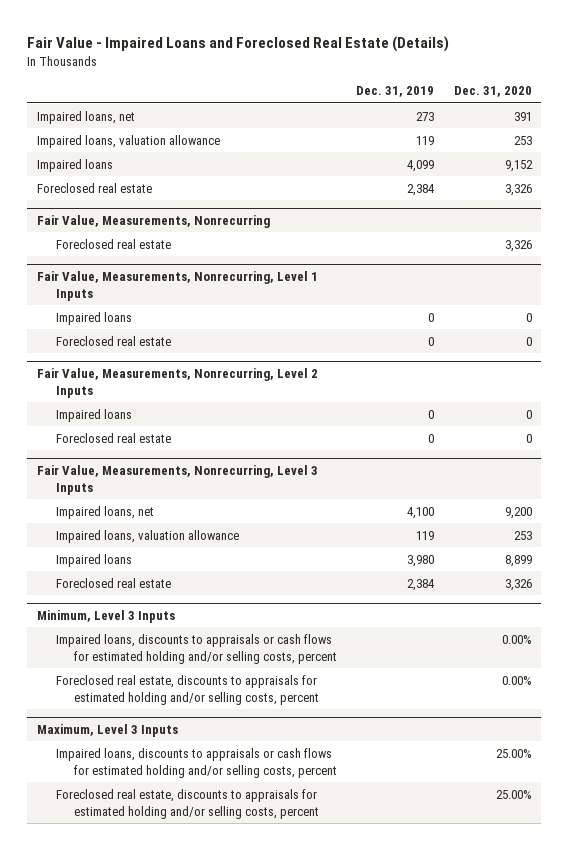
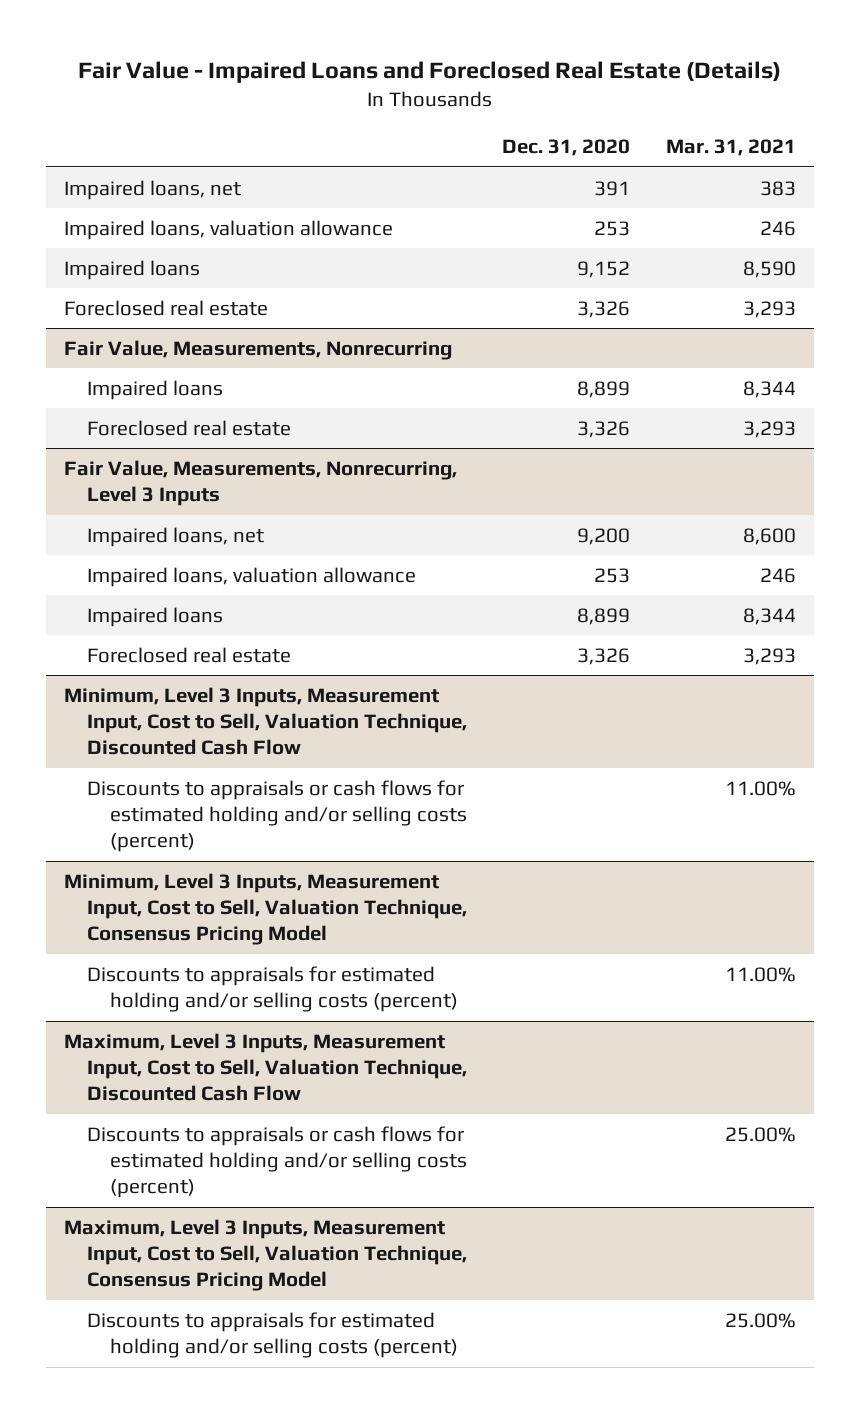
- | Dec. 31, 2019 | Dec. 31, 2020
+ | Dec. 31, 2020 | Mar. 31, 2021
@ Fair Value, Measurements, Nonrecurring
+ Impaired loans | 8,899 | 8,344
- Fair Value, Measurements, Nonrecurring, Level 1 Inputs
- Impaired loans | 0 | 0
- Foreclosed real estate | 0 | 0
- Fair Value, Measurements, Nonrecurring, Level 2 Inputs
- Impaired loans | 0 | 0
- Foreclosed real estate | 0 | 0
- Minimum, Level 3 Inputs
- Impaired loans, discounts to appraisals or cash flows for estimated holding and/or selling costs, percent | | 0.00%
- Foreclosed real estate, discounts to appraisals for estimated holding and/or selling costs, percent | | 0.00%
- Maximum, Level 3 Inputs
- Impaired loans, discounts to appraisals or cash flows for estimated holding and/or selling costs, percent | | 25.00%
- Foreclosed real estate, discounts to appraisals for estimated holding and/or selling costs, percent | | 25.00%
+ Minimum, Level 3 Inputs, Measurement Input, Cost to Sell, Valuation Technique, Discounted Cash Flow
+ Discounts to appraisals or cash flows for estimated holding and/or selling costs (percent) | | 11.00%
+ Minimum, Level 3 Inputs, Measurement Input, Cost to Sell, Valuation Technique, Consensus Pricing Model
+ Discounts to appraisals for estimated holding and/or selling costs (percent) | | 11.00%
+ Maximum, Level 3 Inputs, Measurement Input, Cost to Sell, Valuation Technique, Discounted Cash Flow
+ Discounts to appraisals or cash flows for estimated holding and/or selling costs (percent) | | 25.00%
+ Maximum, Level 3 Inputs, Measurement Input, Cost to Sell, Valuation Technique, Consensus Pricing Model
+ Discounts to appraisals for estimated holding and/or selling costs (percent) | | 25.00%

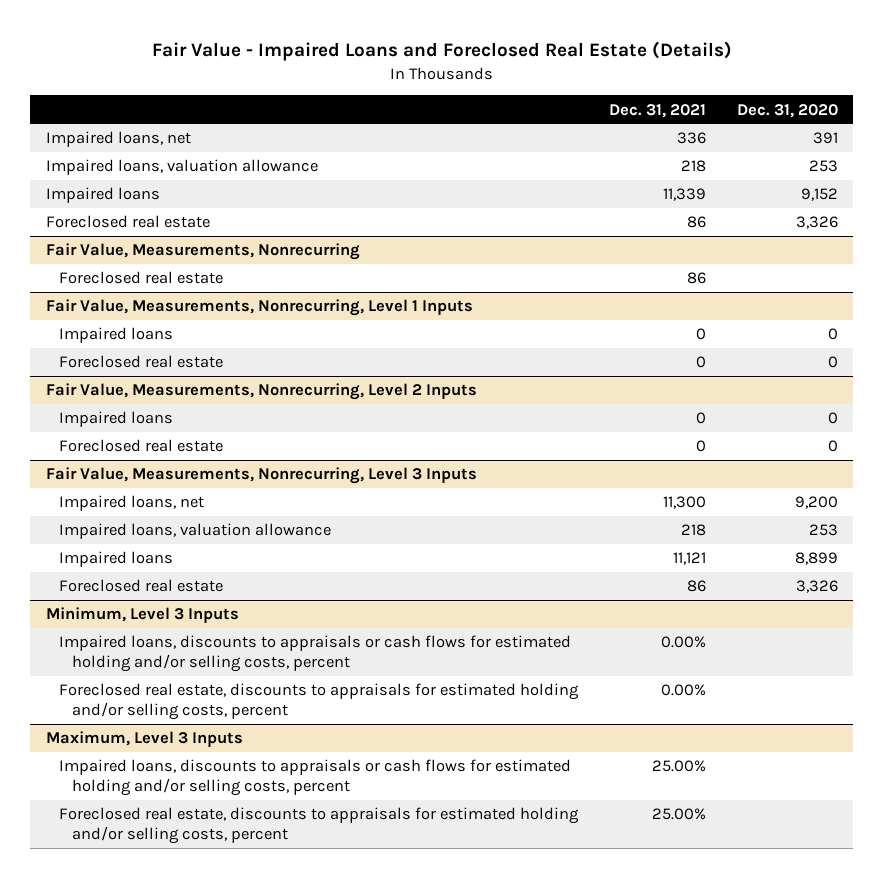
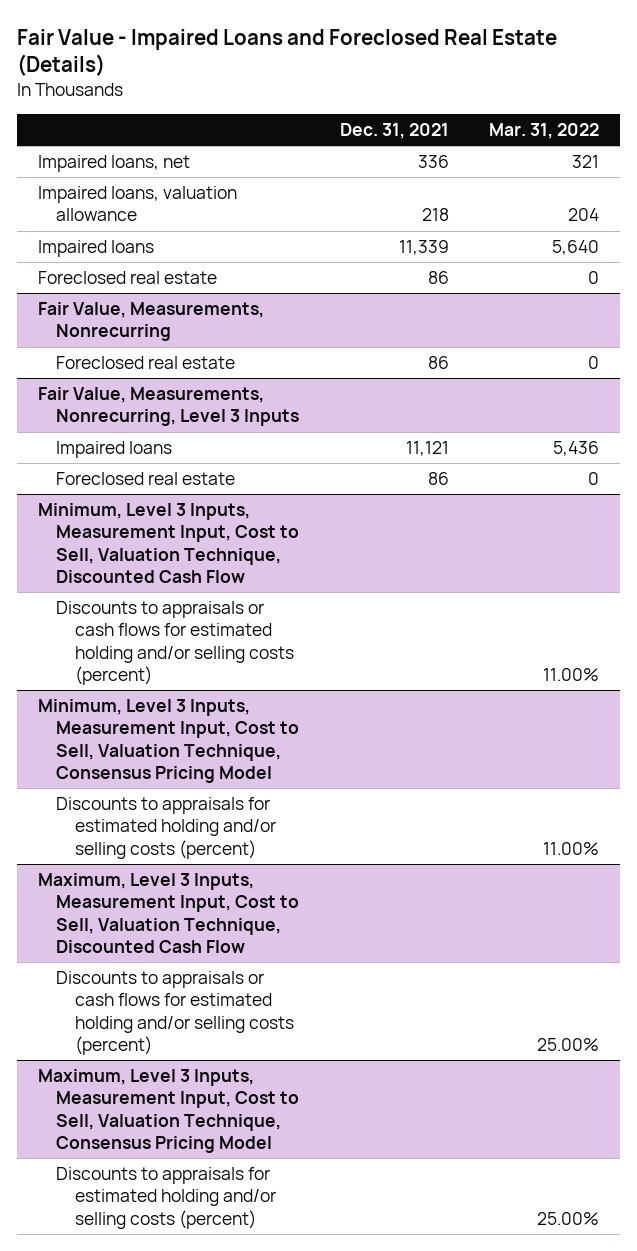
- | Dec. 31, 2021 | Dec. 31, 2020
+ | Dec. 31, 2021 | Mar. 31, 2022
- Fair Value, Measurements, Nonrecurring, Level 1 Inputs
- Impaired loans | 0 | 0
- Foreclosed real estate | 0 | 0
- Fair Value, Measurements, Nonrecurring, Level 2 Inputs
- Impaired loans | 0 | 0
- Foreclosed real estate | 0 | 0
@ Fair Value, Measurements, Nonrecurring, Level 3 Inputs
- Impaired loans, net | 11,300 | 9,200
- Impaired loans, valuation allowance | 218 | 253
- Minimum, Level 3 Inputs
- Impaired loans, discounts to appraisals or cash flows for estimated holding and/or selling costs, percent | 0.00% |
- Foreclosed real estate, discounts to appraisals for estimated holding and/or selling costs, percent | 0.00% |
- Maximum, Level 3 Inputs
- Impaired loans, discounts to appraisals or cash flows for estimated holding and/or selling costs, percent | 25.00% |
- Foreclosed real estate, discounts to appraisals for estimated holding and/or selling costs, percent | 25.00% |
+ Minimum, Level 3 Inputs, Measurement Input, Cost to Sell, Valuation Technique, Discounted Cash Flow
+ Discounts to appraisals or cash flows for estimated holding and/or selling costs (percent) | | 11.00%
+ Minimum, Level 3 Inputs, Measurement Input, Cost to Sell, Valuation Technique, Consensus Pricing Model
+ Discounts to appraisals for estimated holding and/or selling costs (percent) | | 11.00%
+ Maximum, Level 3 Inputs, Measurement Input, Cost to Sell, Valuation Technique, Discounted Cash Flow
+ Discounts to appraisals or cash flows for estimated holding and/or selling costs (percent) | | 25.00%
+ Maximum, Level 3 Inputs, Measurement Input, Cost to Sell, Valuation Technique, Consensus Pricing Model
+ Discounts to appraisals for estimated holding and/or selling costs (percent) | | 25.00%

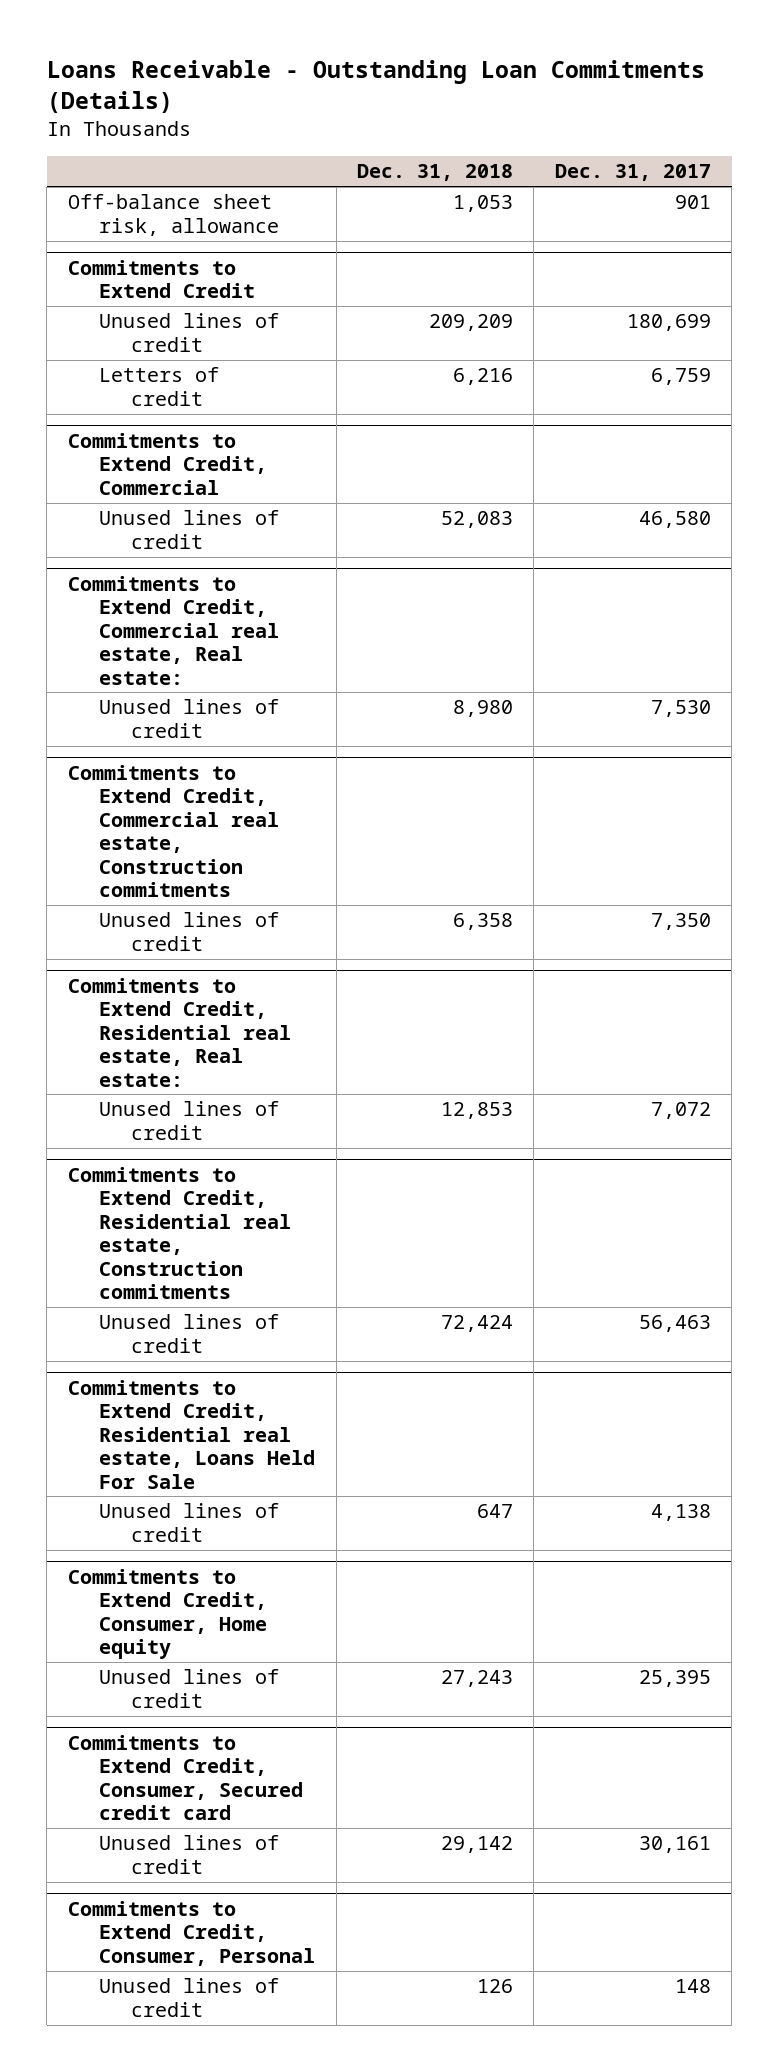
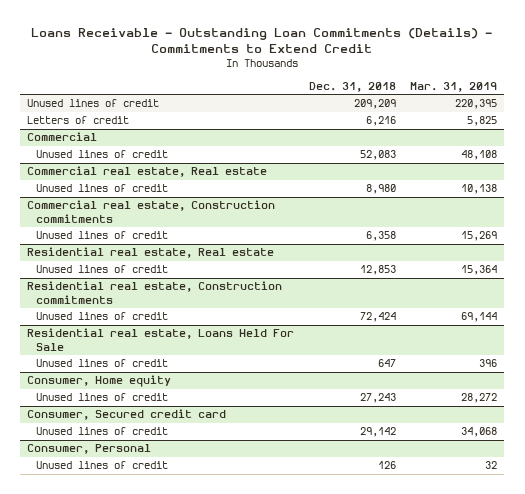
- Loans Receivable - Outstanding Loan Commitments (Details)
+ Loans Receivable - Outstanding Loan Commitments (Details) - Commitments to Extend Credit
- | Dec. 31, 2018 | Dec. 31, 2017
+ | Dec. 31, 2018 | Mar. 31, 2019
- Off-balance sheet risk, allowance | 1,053 | 901
- Commitments to Extend Credit
- Commitments to Extend Credit, Commercial
+ Commercial
- Commitments to Extend Credit, Commercial real estate, Real estate:
+ Commercial real estate, Real estate
- Commitments to Extend Credit, Commercial real estate, Construction commitments
+ Commercial real estate, Construction commitments
- Commitments to Extend Credit, Residential real estate, Real estate:
+ Residential real estate, Real estate
- Commitments to Extend Credit, Residential real estate, Construction commitments
+ Residential real estate, Construction commitments
- Commitments to Extend Credit, Residential real estate, Loans Held For Sale
+ Residential real estate, Loans Held For Sale
- Commitments to Extend Credit, Consumer, Home equity
+ Consumer, Home equity
- Commitments to Extend Credit, Consumer, Secured credit card
+ Consumer, Secured credit card
- Commitments to Extend Credit, Consumer, Personal
+ Consumer, Personal

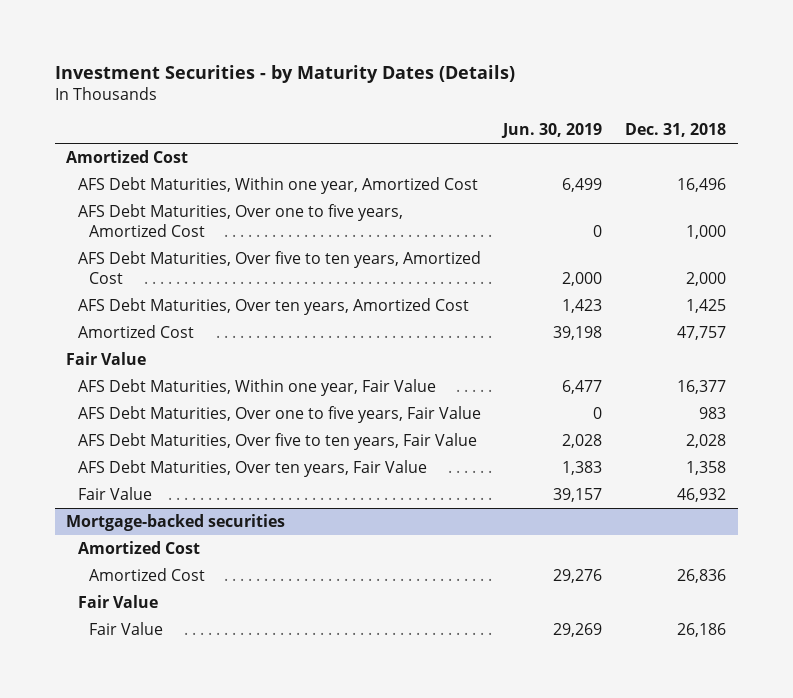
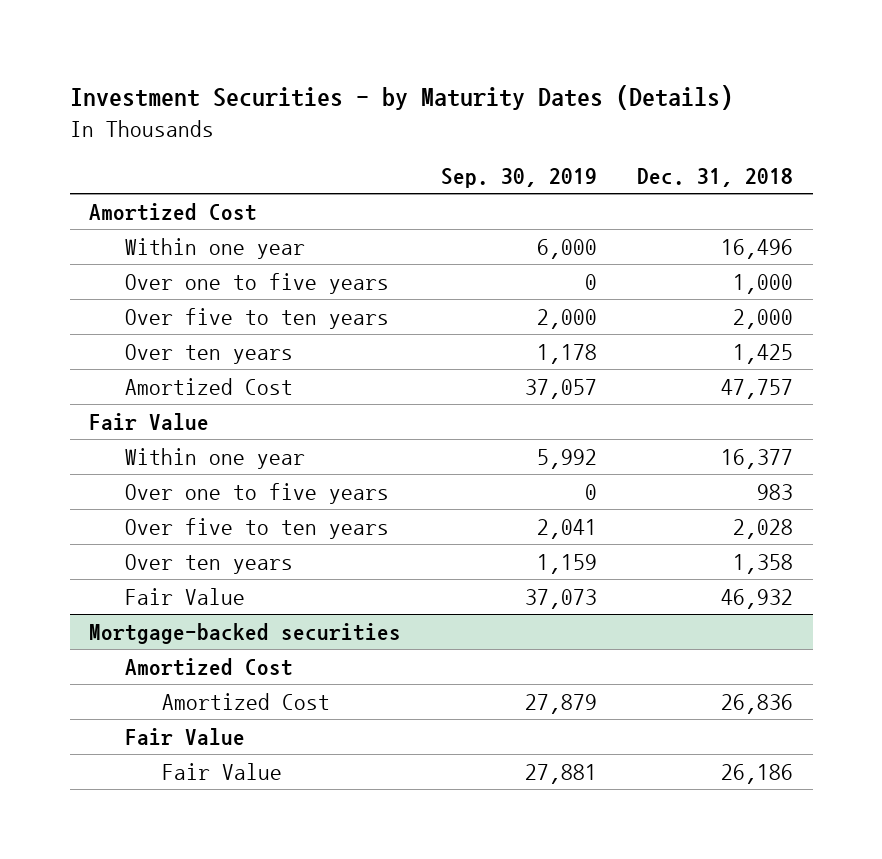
- | Jun. 30, 2019 | Dec. 31, 2018
+ | Sep. 30, 2019 | Dec. 31, 2018
- AFS Debt Maturities, Within one year, Amortized Cost | 6,499 | 16,496
- AFS Debt Maturities, Over one to five years, Amortized Cost | 0 | 1,000
- AFS Debt Maturities, Over five to ten years, Amortized Cost | 2,000 | 2,000
- AFS Debt Maturities, Over ten years, Amortized Cost | 1,423 | 1,425
+ Within one year | 6,000 | 16,496
+ Over one to five years | 0 | 1,000
+ Over five to ten years | 2,000 | 2,000
+ Over ten years | 1,178 | 1,425
- AFS Debt Maturities, Within one year, Fair Value | 6,477 | 16,377
- AFS Debt Maturities, Over one to five years, Fair Value | 0 | 983
- AFS Debt Maturities, Over five to ten years, Fair Value | 2,028 | 2,028
- AFS Debt Maturities, Over ten years, Fair Value | 1,383 | 1,358
+ Within one year | 5,992 | 16,377
+ Over one to five years | 0 | 983
+ Over five to ten years | 2,041 | 2,028
+ Over ten years | 1,159 | 1,358

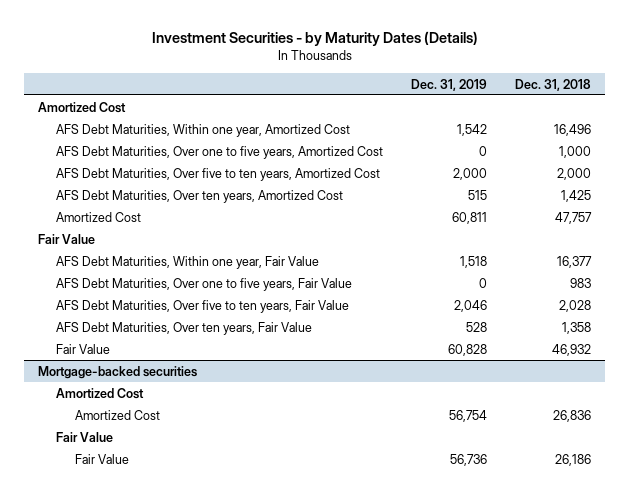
- | Sep. 30, 2019 | Dec. 31, 2018
+ | Dec. 31, 2019 | Dec. 31, 2018
- Within one year | 6,000 | 16,496
- Over one to five years | 0 | 1,000
- Over five to ten years | 2,000 | 2,000
- Over ten years | 1,178 | 1,425
+ AFS Debt Maturities, Within one year, Amortized Cost | 1,542 | 16,496
+ AFS Debt Maturities, Over one to five years, Amortized Cost | 0 | 1,000
+ AFS Debt Maturities, Over five to ten years, Amortized Cost | 2,000 | 2,000
+ AFS Debt Maturities, Over ten years, Amortized Cost | 515 | 1,425
- Within one year | 5,992 | 16,377
- Over one to five years | 0 | 983
- Over five to ten years | 2,041 | 2,028
- Over ten years | 1,159 | 1,358
+ AFS Debt Maturities, Within one year, Fair Value | 1,518 | 16,377
+ AFS Debt Maturities, Over one to five years, Fair Value | 0 | 983
+ AFS Debt Maturities, Over five to ten years, Fair Value | 2,046 | 2,028
+ AFS Debt Maturities, Over ten years, Fair Value | 528 | 1,358

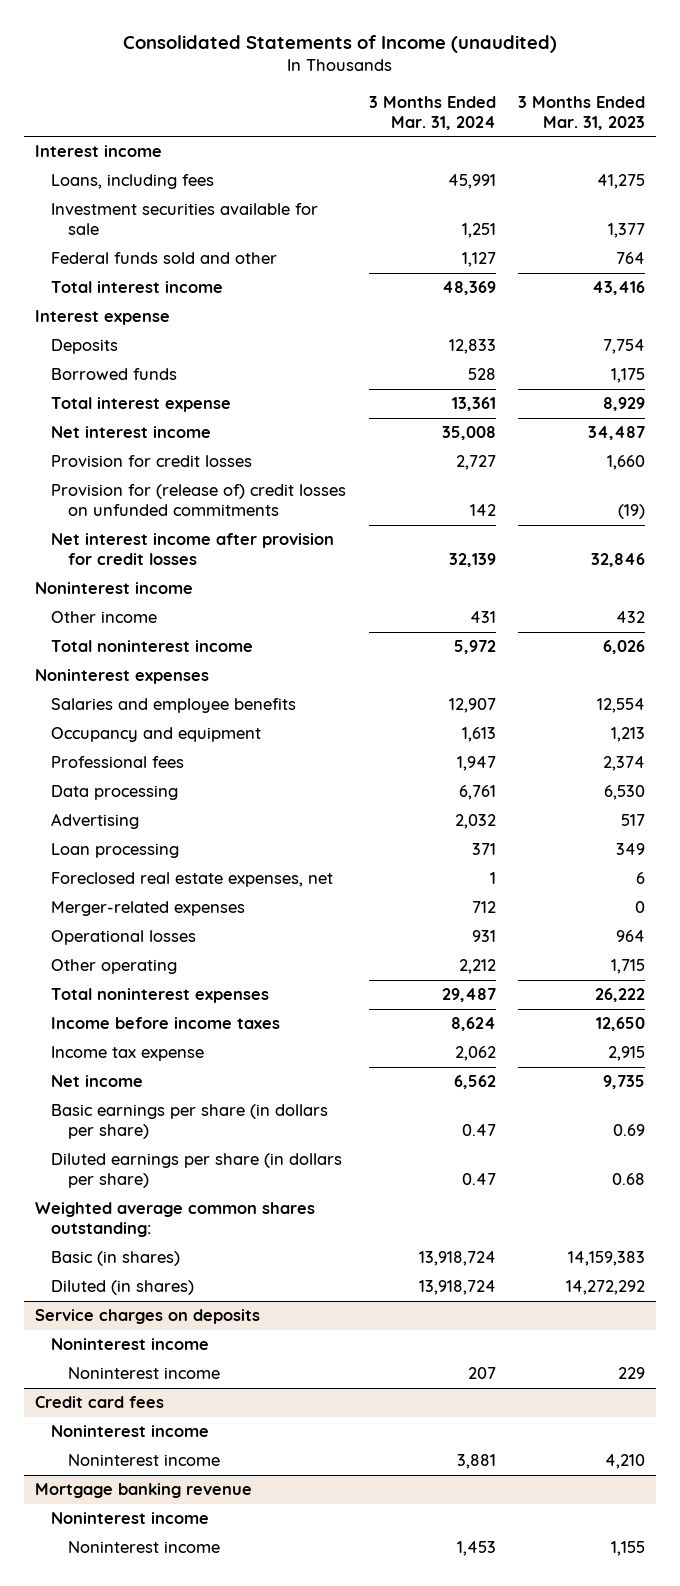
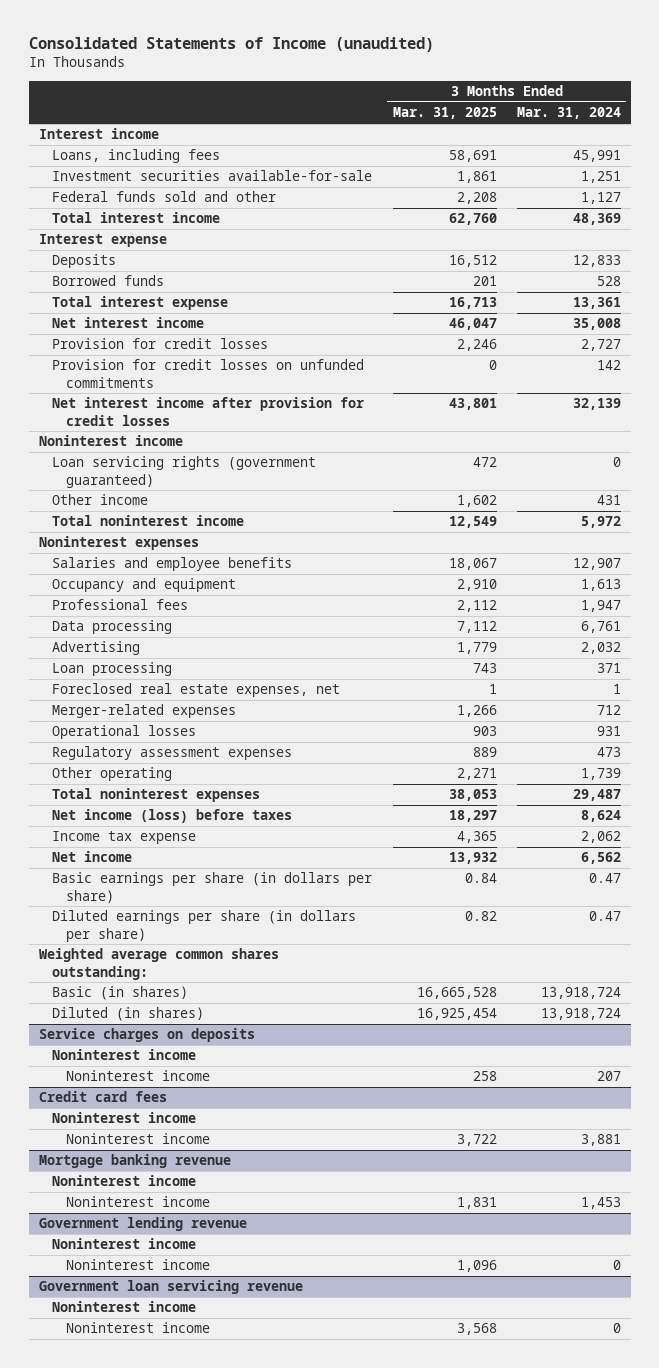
- | 3 Months Ended Mar. 31, 2024 | 3 Months Ended Mar. 31, 2023
+ | 3 Months Ended Mar. 31, 2025 | 3 Months Ended Mar. 31, 2024
- Investment securities available for sale | 1,251 | 1,377
+ Investment securities available-for-sale | 1,861 | 1,251
- Provision for (release of) credit losses on unfunded commitments | 142 | (19)
+ Provision for credit losses on unfunded commitments | 0 | 142
+ Loan servicing rights (government guaranteed) | 472 | 0
- Other operating | 2,212 | 1,715
+ Regulatory assessment expenses | 889 | 473
+ Other operating | 2,271 | 1,739
- Income before income taxes | 8,624 | 12,650
+ Net income (loss) before taxes | 18,297 | 8,624
+ Government lending revenue
+ Noninterest income
+ Noninterest income | 1,096 | 0
+ Government loan servicing revenue
+ Noninterest income
+ Noninterest income | 3,568 | 0

